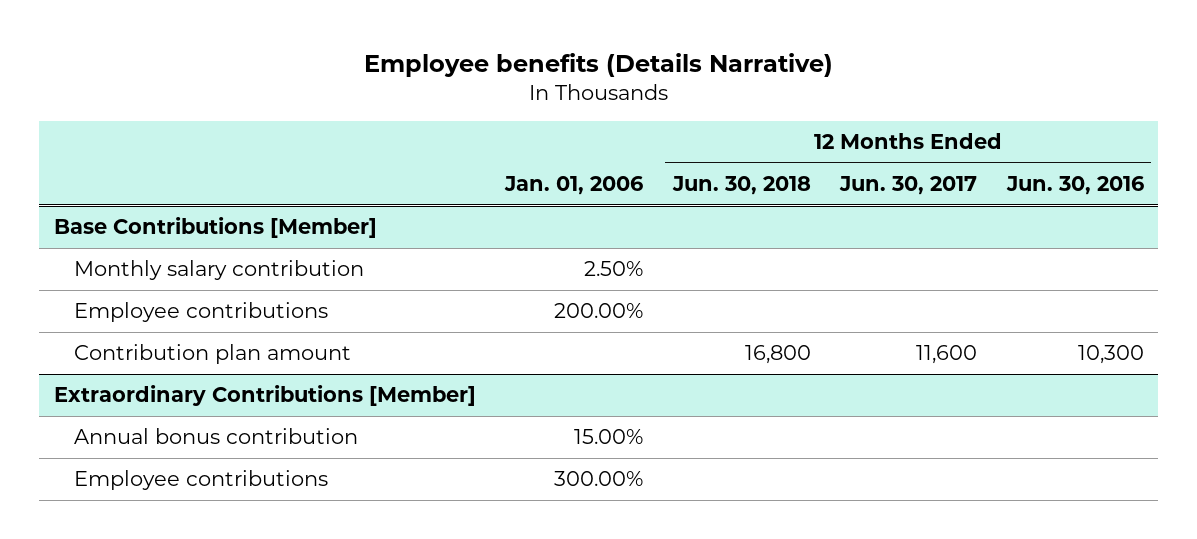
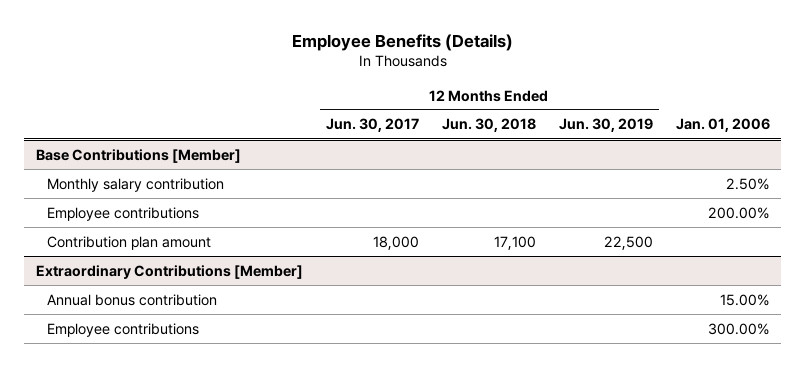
- Employee benefits (Details Narrative)
+ Employee Benefits (Details)
- | Jan. 01, 2006 | 12 Months Ended Jun. 30, 2018 | 12 Months Ended Jun. 30, 2017 | 12 Months Ended Jun. 30, 2016
+ | 12 Months Ended Jun. 30, 2017 | 12 Months Ended Jun. 30, 2018 | 12 Months Ended Jun. 30, 2019 | Jan. 01, 2006
@ Base Contributions [Member]
- Contribution plan amount | | 16,800 | 11,600 | 10,300
+ Contribution plan amount | 18,000 | 17,100 | 22,500 |

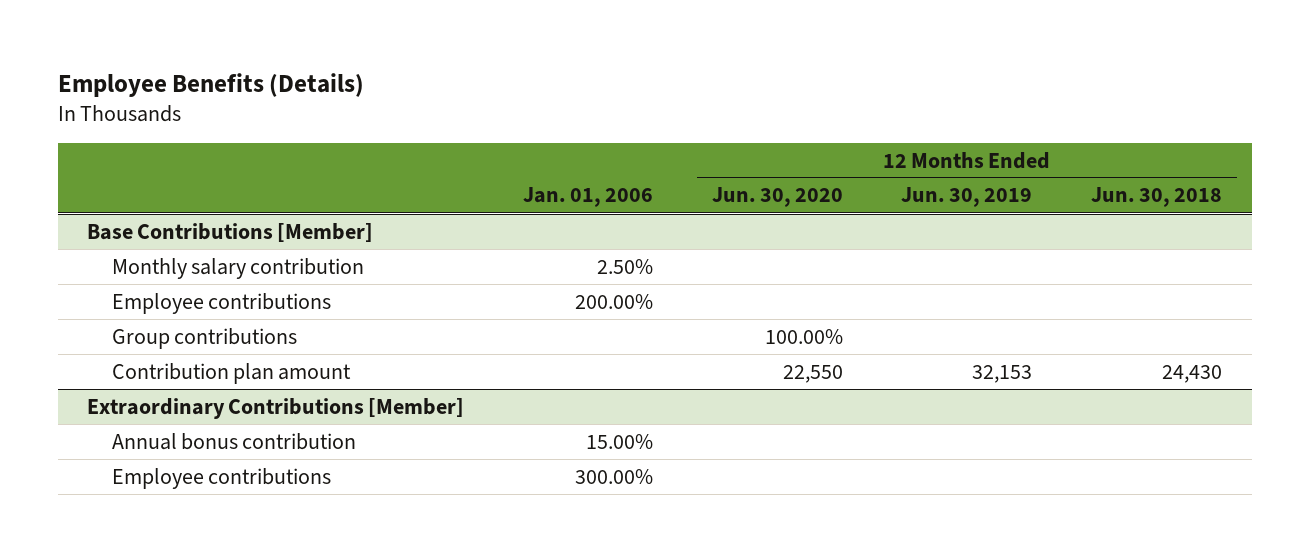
- | 12 Months Ended Jun. 30, 2017 | 12 Months Ended Jun. 30, 2018 | 12 Months Ended Jun. 30, 2019 | Jan. 01, 2006
+ | Jan. 01, 2006 | 12 Months Ended Jun. 30, 2020 | 12 Months Ended Jun. 30, 2019 | 12 Months Ended Jun. 30, 2018
@ Base Contributions [Member]
- Contribution plan amount | 18,000 | 17,100 | 22,500 |
+ Group contributions | | 100.00% | |
+ Contribution plan amount | | 22,550 | 32,153 | 24,430

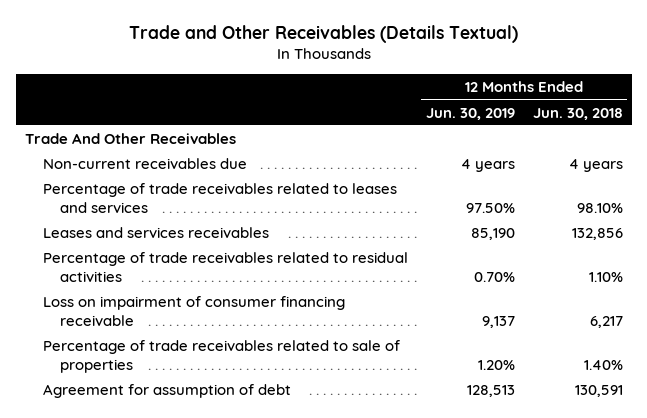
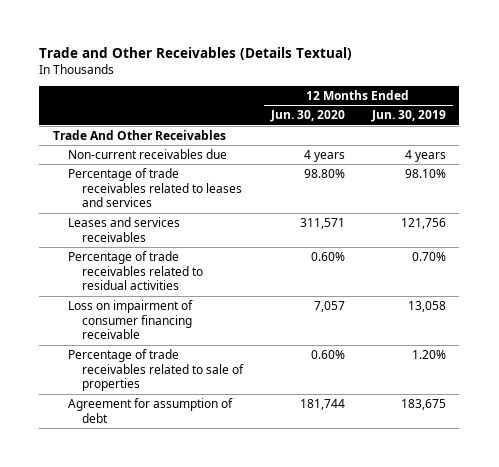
- | 12 Months Ended Jun. 30, 2019 | 12 Months Ended Jun. 30, 2018
+ | 12 Months Ended Jun. 30, 2020 | 12 Months Ended Jun. 30, 2019
- Percentage of trade receivables related to leases and services | 97.50% | 98.10%
- Leases and services receivables | 85,190 | 132,856
+ Percentage of trade receivables related to leases and services | 98.80% | 98.10%
+ Leases and services receivables | 311,571 | 121,756
- Loss on impairment of consumer financing receivable | 9,137 | 6,217
+ Loss on impairment of consumer financing receivable | 7,057 | 13,058
- Agreement for assumption of debt | 128,513 | 130,591
+ Agreement for assumption of debt | 181,744 | 183,675

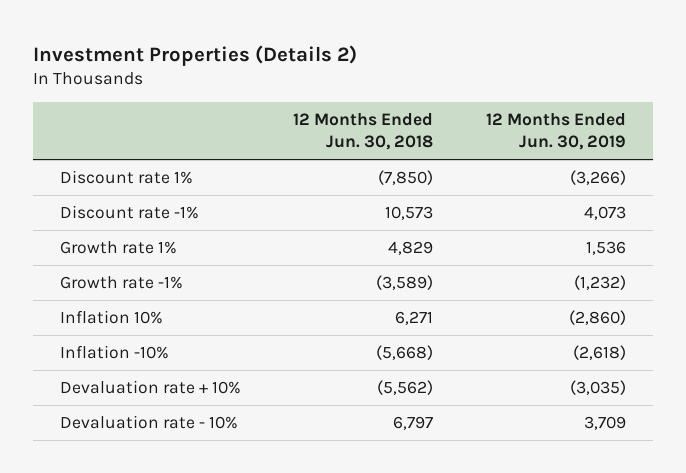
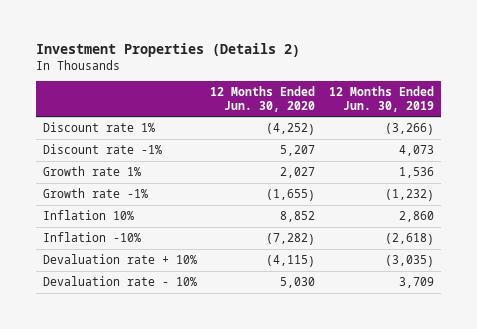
- | 12 Months Ended Jun. 30, 2018 | 12 Months Ended Jun. 30, 2019
+ | 12 Months Ended Jun. 30, 2020 | 12 Months Ended Jun. 30, 2019
- Inflation 10% | 6,271 | (2,860)
+ Inflation 10% | 8,852 | 2,860

